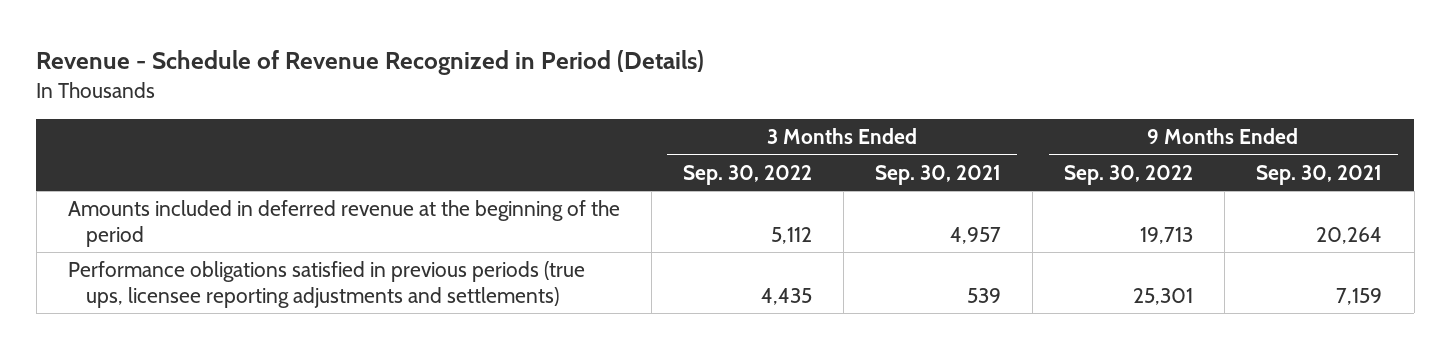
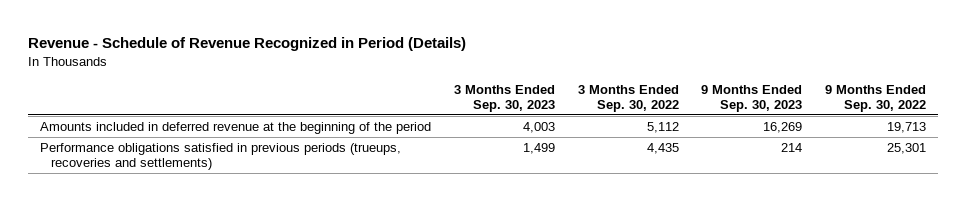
- | 3 Months Ended Sep. 30, 2022 | 3 Months Ended Sep. 30, 2021 | 9 Months Ended Sep. 30, 2022 | 9 Months Ended Sep. 30, 2021
+ | 3 Months Ended Sep. 30, 2023 | 3 Months Ended Sep. 30, 2022 | 9 Months Ended Sep. 30, 2023 | 9 Months Ended Sep. 30, 2022
- Performance obligations satisfied in previous periods (true ups, licensee reporting adjustments and settlements) | 4,435 | 539 | 25,301 | 7,159
+ Performance obligations satisfied in previous periods (trueups, recoveries and settlements) | 1,499 | 4,435 | 214 | 25,301

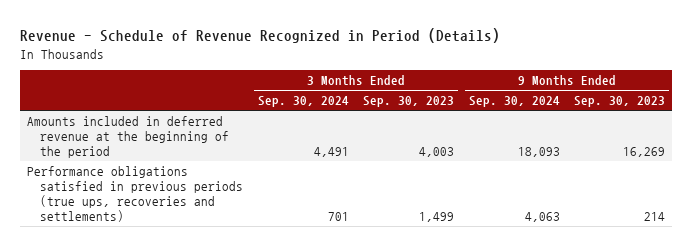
- | 3 Months Ended Sep. 30, 2023 | 3 Months Ended Sep. 30, 2022 | 9 Months Ended Sep. 30, 2023 | 9 Months Ended Sep. 30, 2022
+ | 3 Months Ended Sep. 30, 2024 | 3 Months Ended Sep. 30, 2023 | 9 Months Ended Sep. 30, 2024 | 9 Months Ended Sep. 30, 2023
- Performance obligations satisfied in previous periods (trueups, recoveries and settlements) | 1,499 | 4,435 | 214 | 25,301
+ Performance obligations satisfied in previous periods (true ups, recoveries and settlements) | 701 | 1,499 | 4,063 | 214

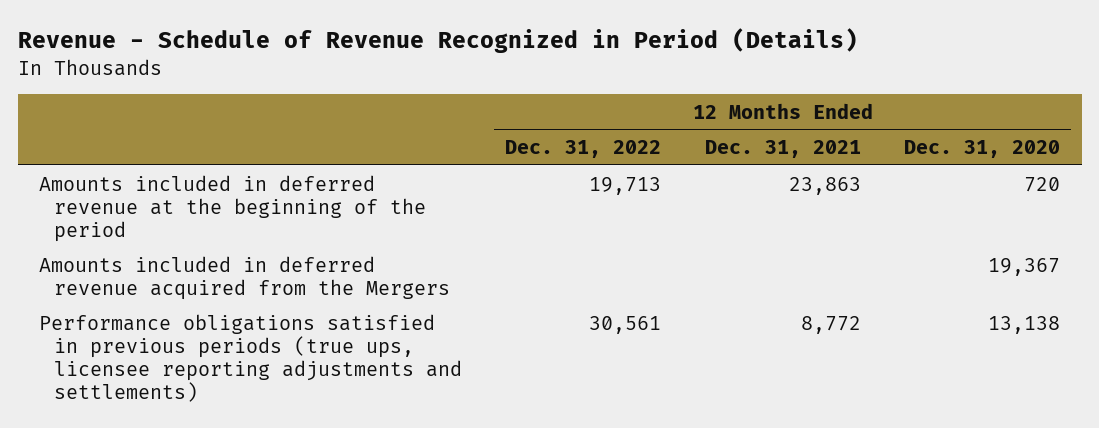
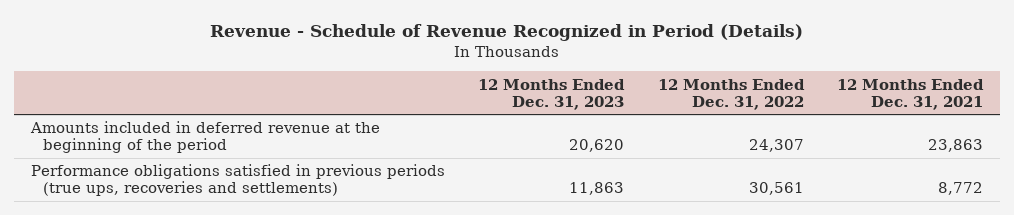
- | 12 Months Ended Dec. 31, 2022 | 12 Months Ended Dec. 31, 2021 | 12 Months Ended Dec. 31, 2020
+ | 12 Months Ended Dec. 31, 2023 | 12 Months Ended Dec. 31, 2022 | 12 Months Ended Dec. 31, 2021
- Amounts included in deferred revenue at the beginning of the period | 19,713 | 23,863 | 720
- Amounts included in deferred revenue acquired from the Mergers | | | 19,367
- Performance obligations satisfied in previous periods (true ups, licensee reporting adjustments and settlements) | 30,561 | 8,772 | 13,138
+ Amounts included in deferred revenue at the beginning of the period | 20,620 | 24,307 | 23,863
+ Performance obligations satisfied in previous periods (true ups, recoveries and settlements) | 11,863 | 30,561 | 8,772

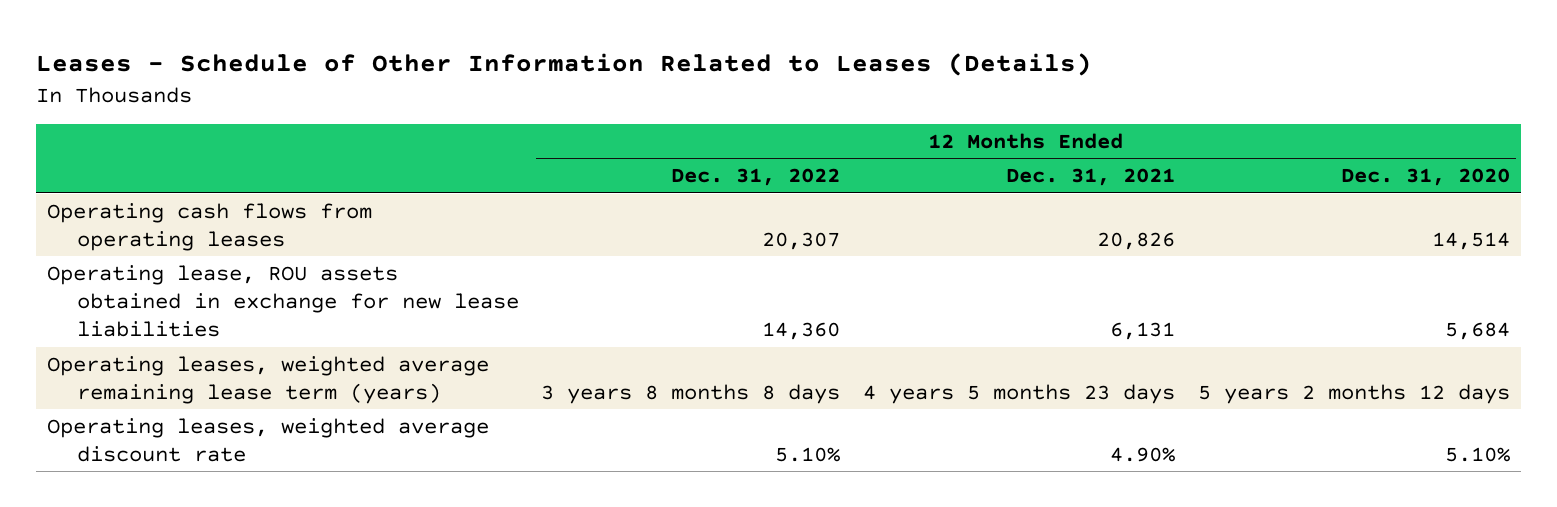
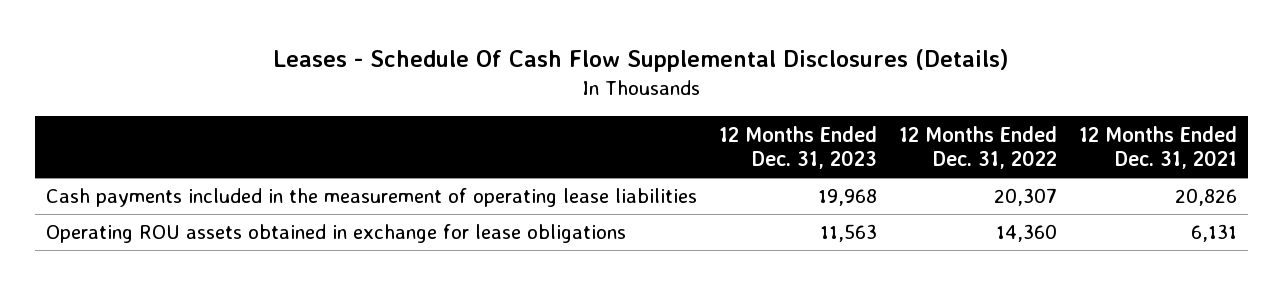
- Leases - Schedule of Other Information Related to Leases (Details)
+ Leases - Schedule Of Cash Flow Supplemental Disclosures (Details)
- | 12 Months Ended Dec. 31, 2022 | 12 Months Ended Dec. 31, 2021 | 12 Months Ended Dec. 31, 2020
+ | 12 Months Ended Dec. 31, 2023 | 12 Months Ended Dec. 31, 2022 | 12 Months Ended Dec. 31, 2021
- Operating cash flows from operating leases | 20,307 | 20,826 | 14,514
- Operating lease, ROU assets obtained in exchange for new lease liabilities | 14,360 | 6,131 | 5,684
- Operating leases, weighted average remaining lease term (years) | 3 years 8 months 8 days | 4 years 5 months 23 days | 5 years 2 months 12 days
- Operating leases, weighted average discount rate | 5.10% | 4.90% | 5.10%
+ Cash payments included in the measurement of operating lease liabilities | 19,968 | 20,307 | 20,826
+ Operating ROU assets obtained in exchange for lease obligations | 11,563 | 14,360 | 6,131

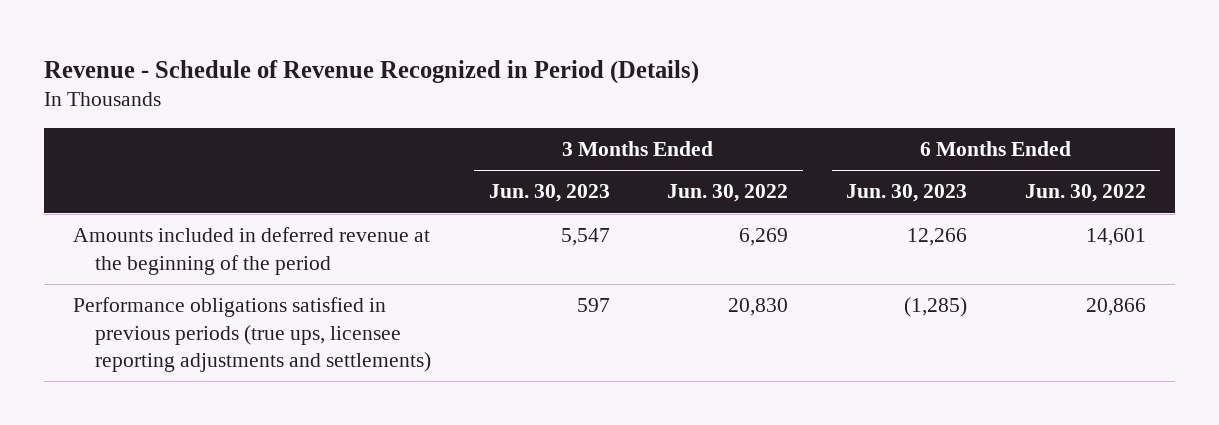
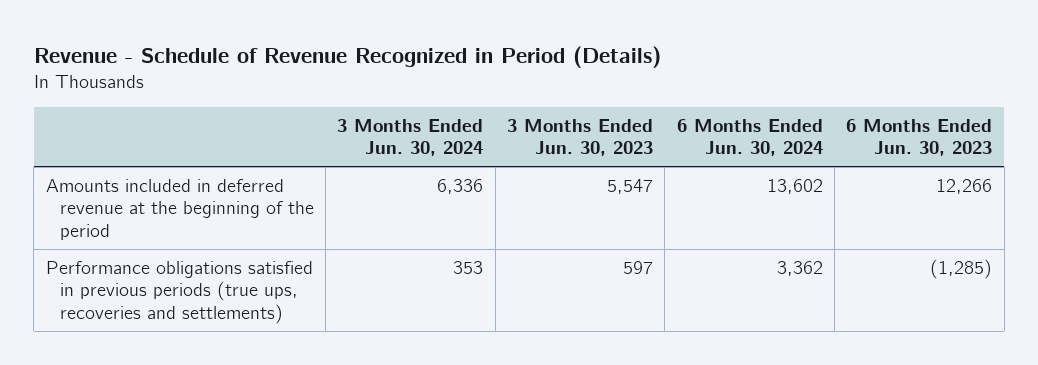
- | 3 Months Ended Jun. 30, 2023 | 3 Months Ended Jun. 30, 2022 | 6 Months Ended Jun. 30, 2023 | 6 Months Ended Jun. 30, 2022
+ | 3 Months Ended Jun. 30, 2024 | 3 Months Ended Jun. 30, 2023 | 6 Months Ended Jun. 30, 2024 | 6 Months Ended Jun. 30, 2023
- Performance obligations satisfied in previous periods (true ups, licensee reporting adjustments and settlements) | 597 | 20,830 | (1,285) | 20,866
+ Performance obligations satisfied in previous periods (true ups, recoveries and settlements) | 353 | 597 | 3,362 | (1,285)

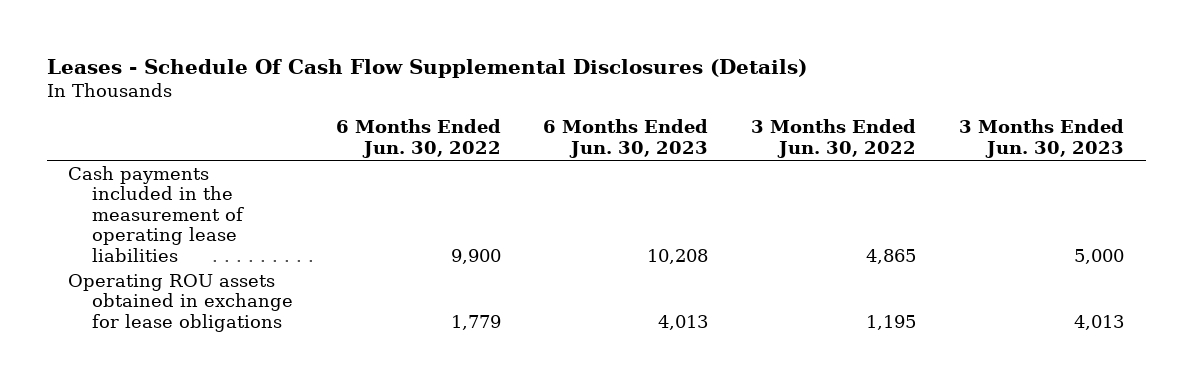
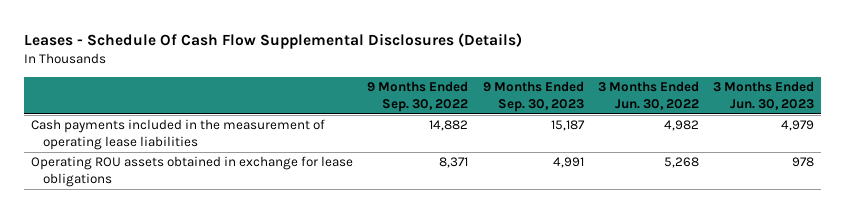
- | 6 Months Ended Jun. 30, 2022 | 6 Months Ended Jun. 30, 2023 | 3 Months Ended Jun. 30, 2022 | 3 Months Ended Jun. 30, 2023
+ | 9 Months Ended Sep. 30, 2022 | 9 Months Ended Sep. 30, 2023 | 3 Months Ended Jun. 30, 2022 | 3 Months Ended Jun. 30, 2023
- Cash payments included in the measurement of operating lease liabilities | 9,900 | 10,208 | 4,865 | 5,000
- Operating ROU assets obtained in exchange for lease obligations | 1,779 | 4,013 | 1,195 | 4,013
+ Cash payments included in the measurement of operating lease liabilities | 14,882 | 15,187 | 4,982 | 4,979
+ Operating ROU assets obtained in exchange for lease obligations | 8,371 | 4,991 | 5,268 | 978

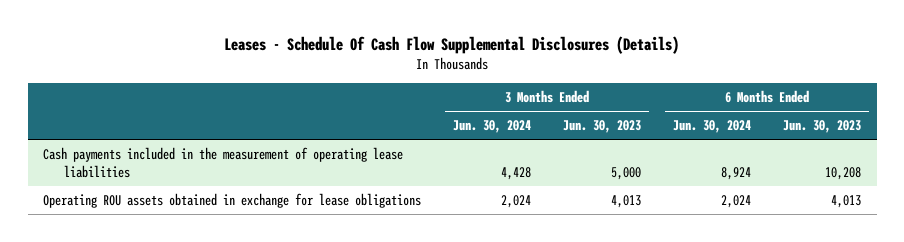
- | 9 Months Ended Sep. 30, 2022 | 9 Months Ended Sep. 30, 2023 | 3 Months Ended Jun. 30, 2022 | 3 Months Ended Jun. 30, 2023
+ | 3 Months Ended Jun. 30, 2024 | 3 Months Ended Jun. 30, 2023 | 6 Months Ended Jun. 30, 2024 | 6 Months Ended Jun. 30, 2023
- Cash payments included in the measurement of operating lease liabilities | 14,882 | 15,187 | 4,982 | 4,979
- Operating ROU assets obtained in exchange for lease obligations | 8,371 | 4,991 | 5,268 | 978
+ Cash payments included in the measurement of operating lease liabilities | 4,428 | 5,000 | 8,924 | 10,208
+ Operating ROU assets obtained in exchange for lease obligations | 2,024 | 4,013 | 2,024 | 4,013

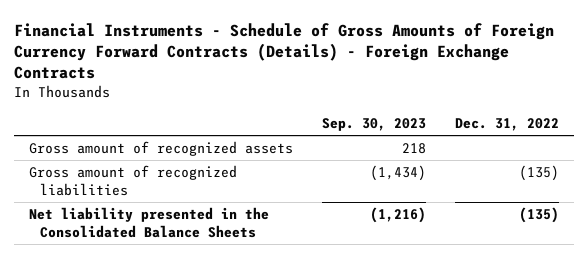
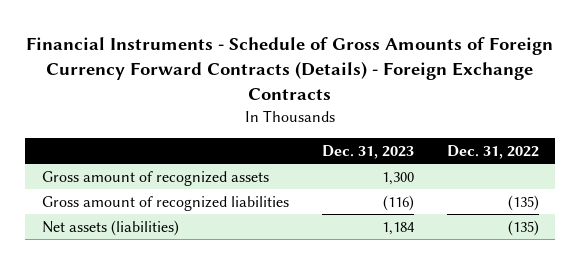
- | Sep. 30, 2023 | Dec. 31, 2022
+ | Dec. 31, 2023 | Dec. 31, 2022
- Net liability presented in the Consolidated Balance Sheets | (1,216) | (135)
+ Net assets (liabilities) | 1,184 | (135)

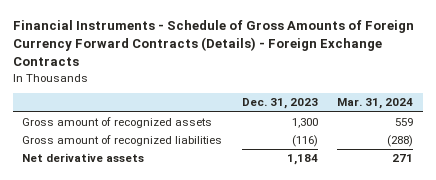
- | Dec. 31, 2023 | Dec. 31, 2022
+ | Dec. 31, 2023 | Mar. 31, 2024
- Net assets (liabilities) | 1,184 | (135)
+ Net derivative assets | 1,184 | 271

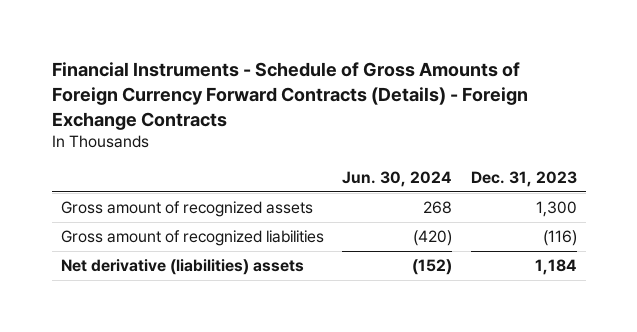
- | Dec. 31, 2023 | Mar. 31, 2024
+ | Jun. 30, 2024 | Dec. 31, 2023
- Net derivative assets | 1,184 | 271
+ Net derivative (liabilities) assets | (152) | 1,184

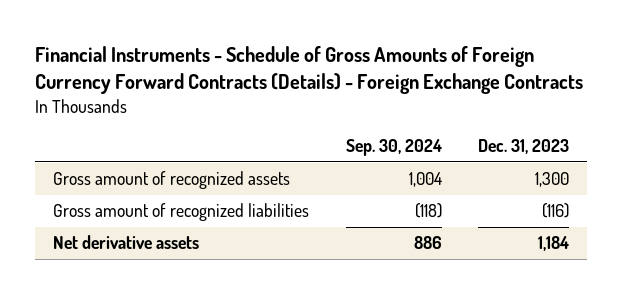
- | Jun. 30, 2024 | Dec. 31, 2023
+ | Sep. 30, 2024 | Dec. 31, 2023
- Net derivative (liabilities) assets | (152) | 1,184
+ Net derivative assets | 886 | 1,184

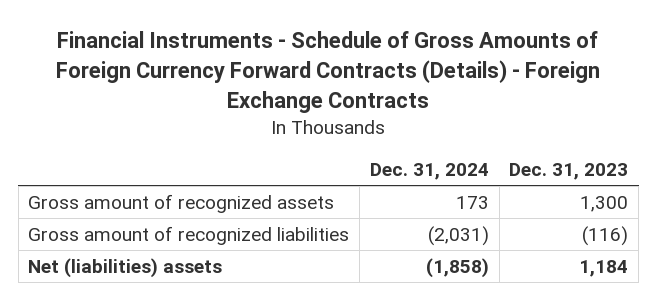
- | Sep. 30, 2024 | Dec. 31, 2023
+ | Dec. 31, 2024 | Dec. 31, 2023
- Net derivative assets | 886 | 1,184
+ Net (liabilities) assets | (1,858) | 1,184

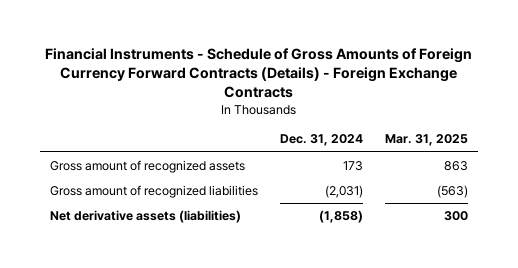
- | Dec. 31, 2024 | Dec. 31, 2023
+ | Dec. 31, 2024 | Mar. 31, 2025
- Net (liabilities) assets | (1,858) | 1,184
+ Net derivative assets (liabilities) | (1,858) | 300

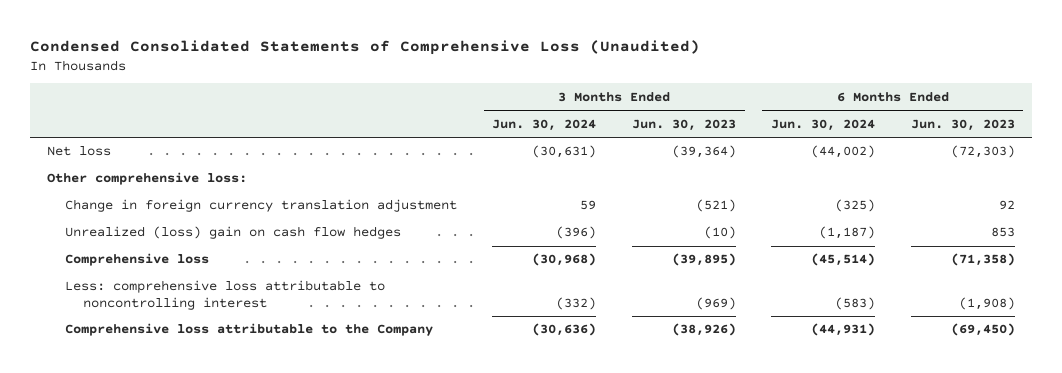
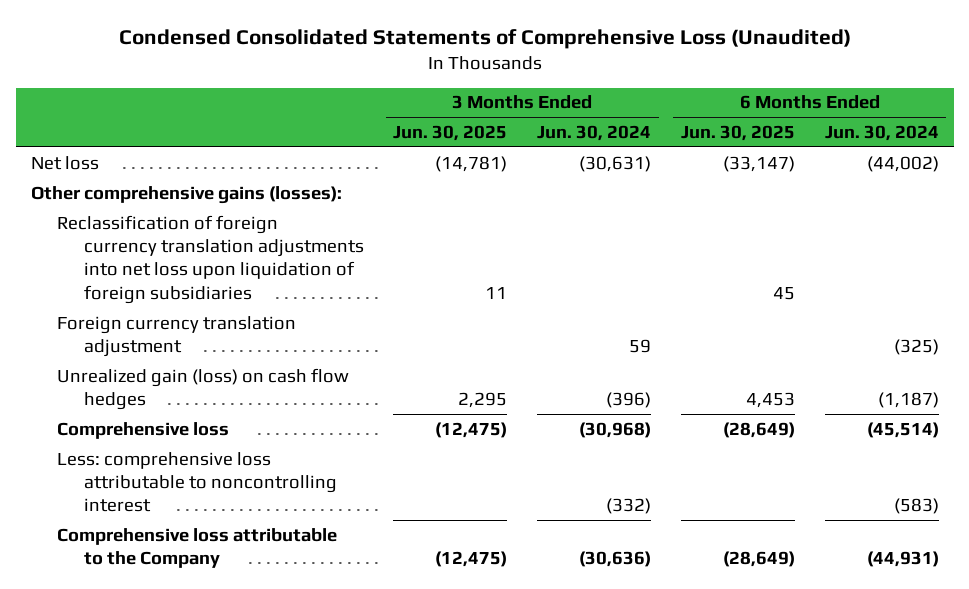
- | 3 Months Ended Jun. 30, 2024 | 3 Months Ended Jun. 30, 2023 | 6 Months Ended Jun. 30, 2024 | 6 Months Ended Jun. 30, 2023
+ | 3 Months Ended Jun. 30, 2025 | 3 Months Ended Jun. 30, 2024 | 6 Months Ended Jun. 30, 2025 | 6 Months Ended Jun. 30, 2024
- Other comprehensive loss:
- Change in foreign currency translation adjustment | 59 | (521) | (325) | 92
- Unrealized (loss) gain on cash flow hedges | (396) | (10) | (1,187) | 853
+ Other comprehensive gains (losses):
+ Reclassification of foreign currency translation adjustments into net loss upon liquidation of foreign subsidiaries | 11 | | 45 |
+ Foreign currency translation adjustment | | 59 | | (325)
+ Unrealized gain (loss) on cash flow hedges | 2,295 | (396) | 4,453 | (1,187)

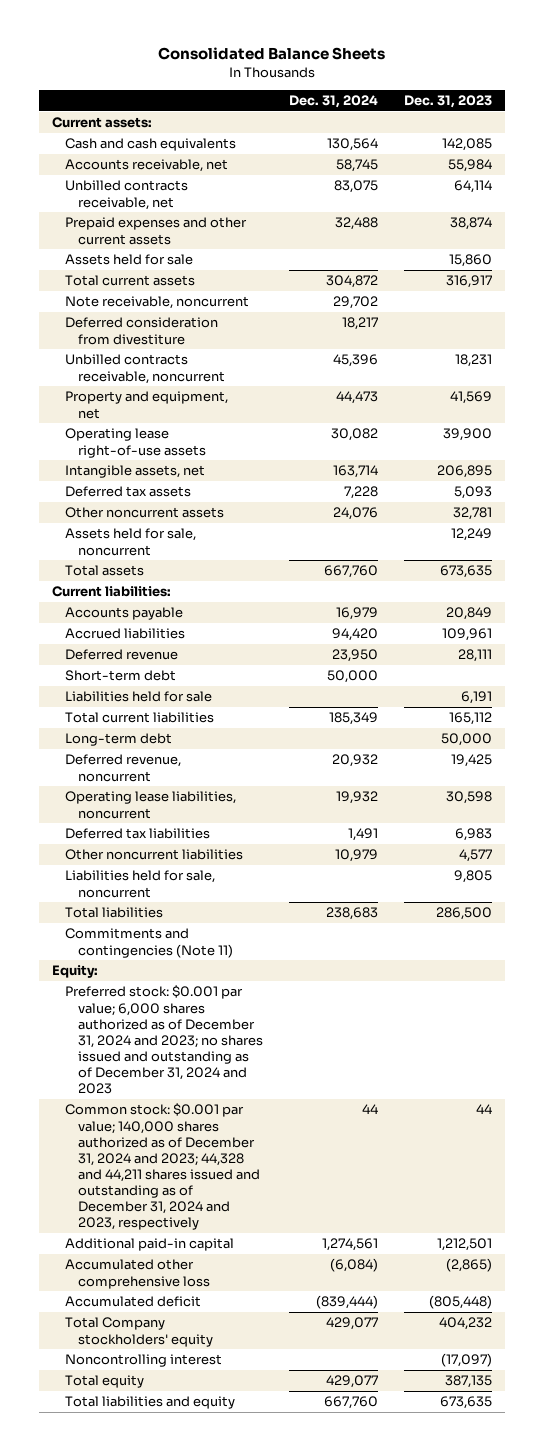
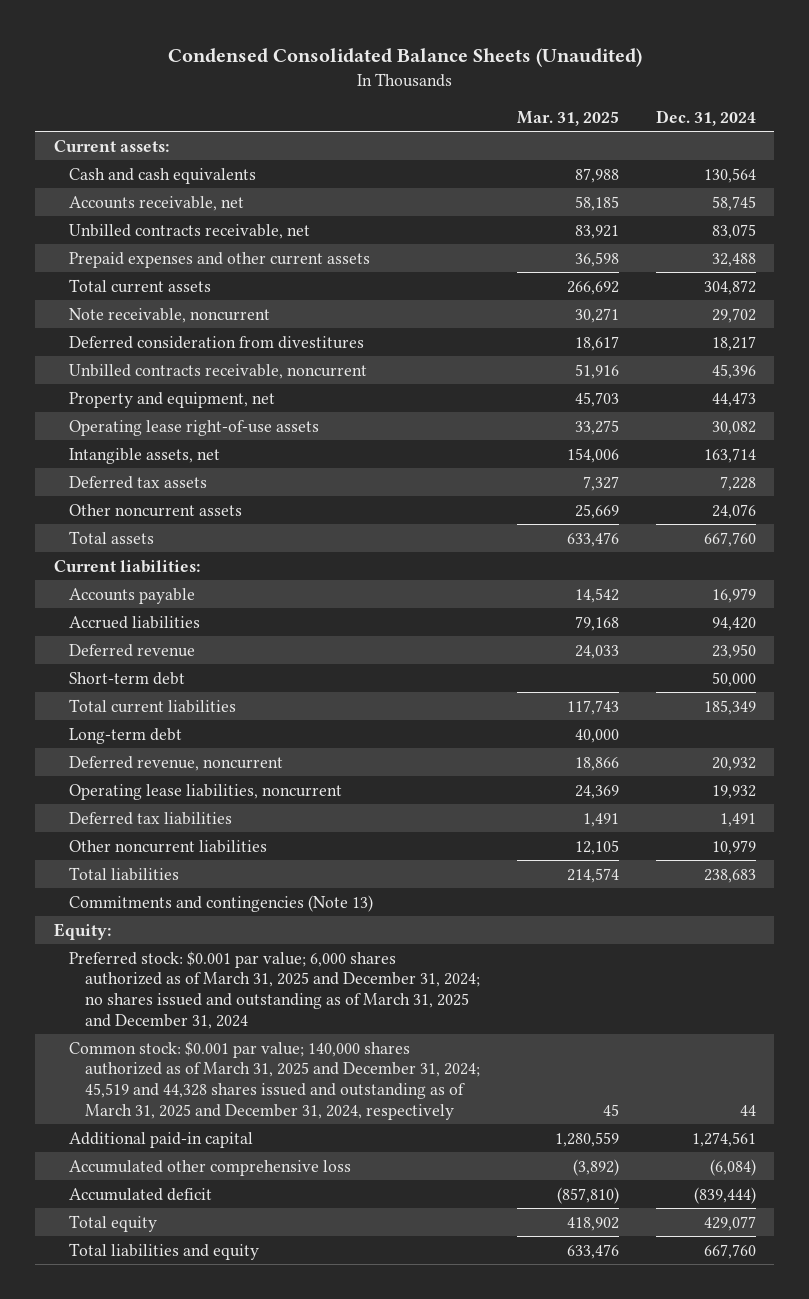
- Consolidated Balance Sheets
+ Condensed Consolidated Balance Sheets (Unaudited)
- | Dec. 31, 2024 | Dec. 31, 2023
+ | Mar. 31, 2025 | Dec. 31, 2024
- Assets held for sale | | 15,860
- Deferred consideration from divestiture | 18,217 |
+ Deferred consideration from divestitures | 18,617 | 18,217
- Assets held for sale, noncurrent | | 12,249
- Liabilities held for sale | | 6,191
- Liabilities held for sale, noncurrent | | 9,805
- Commitments and contingencies (Note 11)
+ Commitments and contingencies (Note 13)
- Preferred stock: $0.001 par value; 6,000 shares authorized as of December 31, 2024 and 2023; no shares issued and outstanding as of December 31, 2024 and 2023
- Common stock: $0.001 par value; 140,000 shares authorized as of December 31, 2024 and 2023; 44,328 and 44,211 shares issued and outstanding as of December 31, 2024 and 2023, respectively | 44 | 44
+ Preferred stock: $0.001 par value; 6,000 shares authorized as of March 31, 2025 and December 31, 2024; no shares issued and outstanding as of March 31, 2025 and December 31, 2024
+ Common stock: $0.001 par value; 140,000 shares authorized as of March 31, 2025 and December 31, 2024; 45,519 and 44,328 shares issued and outstanding as of March 31, 2025 and December 31, 2024, respectively | 45 | 44
- Total Company stockholders' equity | 429,077 | 404,232
- Noncontrolling interest | | (17,097)

